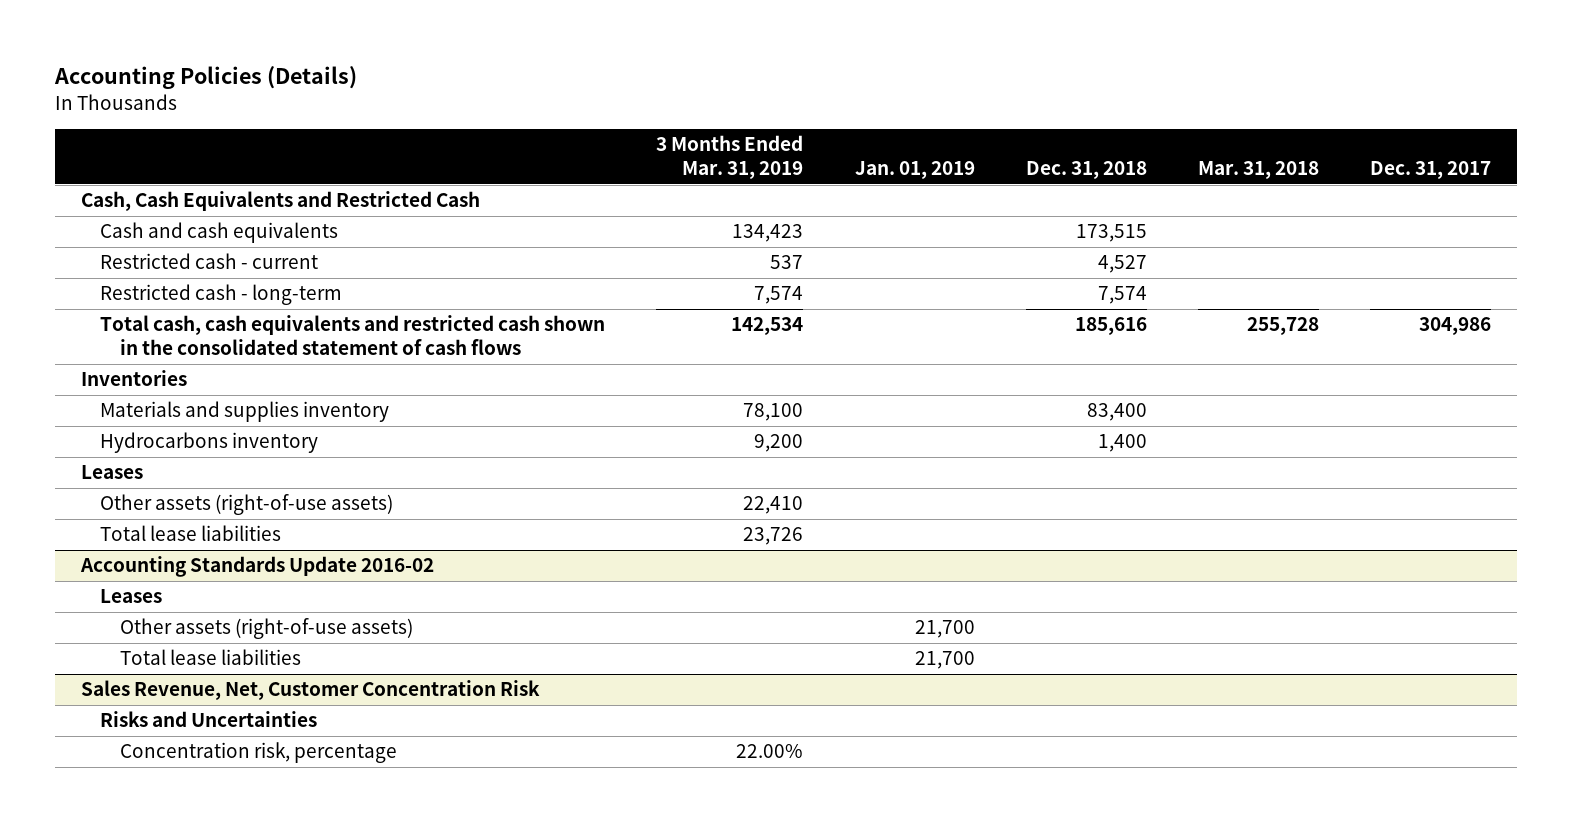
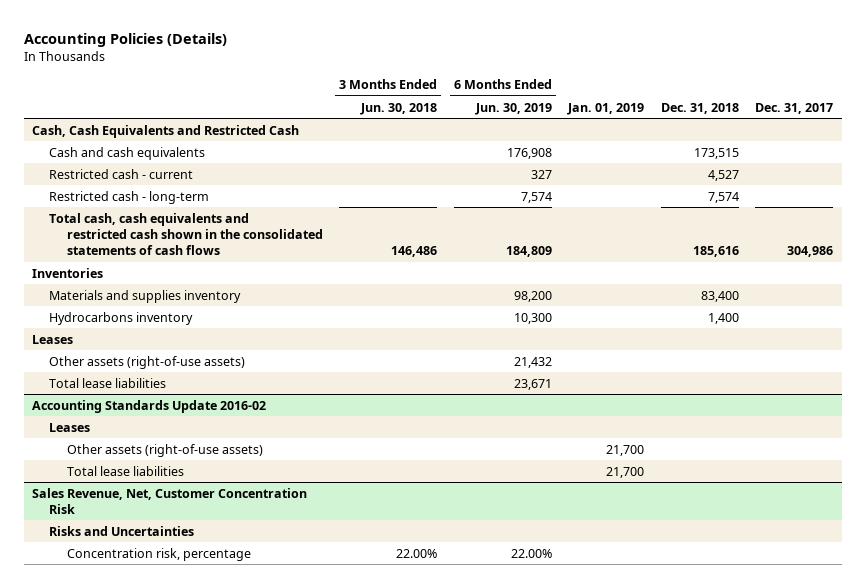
- | 3 Months Ended Mar. 31, 2019 | Jan. 01, 2019 | Dec. 31, 2018 | Mar. 31, 2018 | Dec. 31, 2017
+ | 3 Months Ended Jun. 30, 2018 | 6 Months Ended Jun. 30, 2019 | Jan. 01, 2019 | Dec. 31, 2018 | Dec. 31, 2017
- Total cash, cash equivalents and restricted cash shown in the consolidated statement of cash flows | 142,534 | | 185,616 | 255,728 | 304,986
+ Total cash, cash equivalents and restricted cash shown in the consolidated statements of cash flows | 146,486 | 184,809 | | 185,616 | 304,986

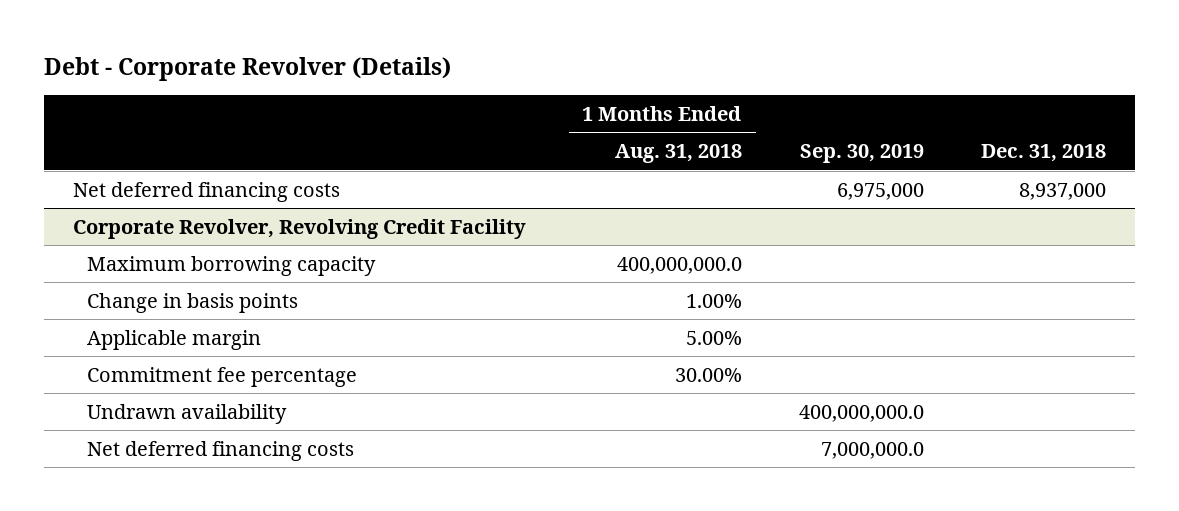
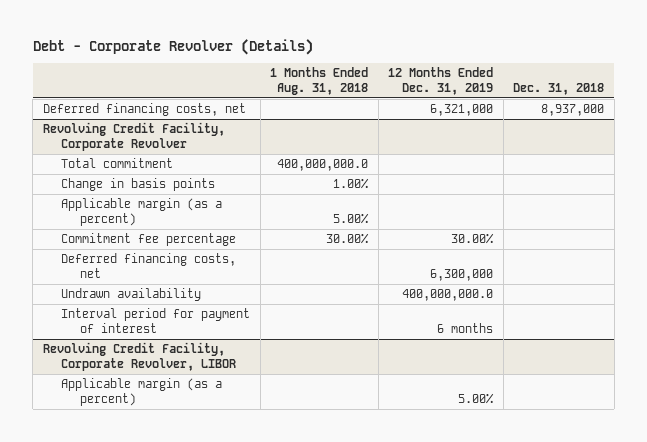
- | 1 Months Ended Aug. 31, 2018 | Sep. 30, 2019 | Dec. 31, 2018
+ | 1 Months Ended Aug. 31, 2018 | 12 Months Ended Dec. 31, 2019 | Dec. 31, 2018
- Net deferred financing costs | | 6,975,000 | 8,937,000
- Corporate Revolver, Revolving Credit Facility
- Maximum borrowing capacity | 400,000,000.0 | |
+ Deferred financing costs, net | | 6,321,000 | 8,937,000
+ Revolving Credit Facility, Corporate Revolver
+ Total commitment | 400,000,000.0 | |
- Applicable margin | 5.00% | |
+ Applicable margin (as a percent) | 5.00% | |
+ Deferred financing costs, net | | 6,300,000 |
- Net deferred financing costs | | 7,000,000.0 |
+ Interval period for payment of interest | | 6 months |
+ Revolving Credit Facility, Corporate Revolver, LIBOR
+ Applicable margin (as a percent) | | 5.00% |

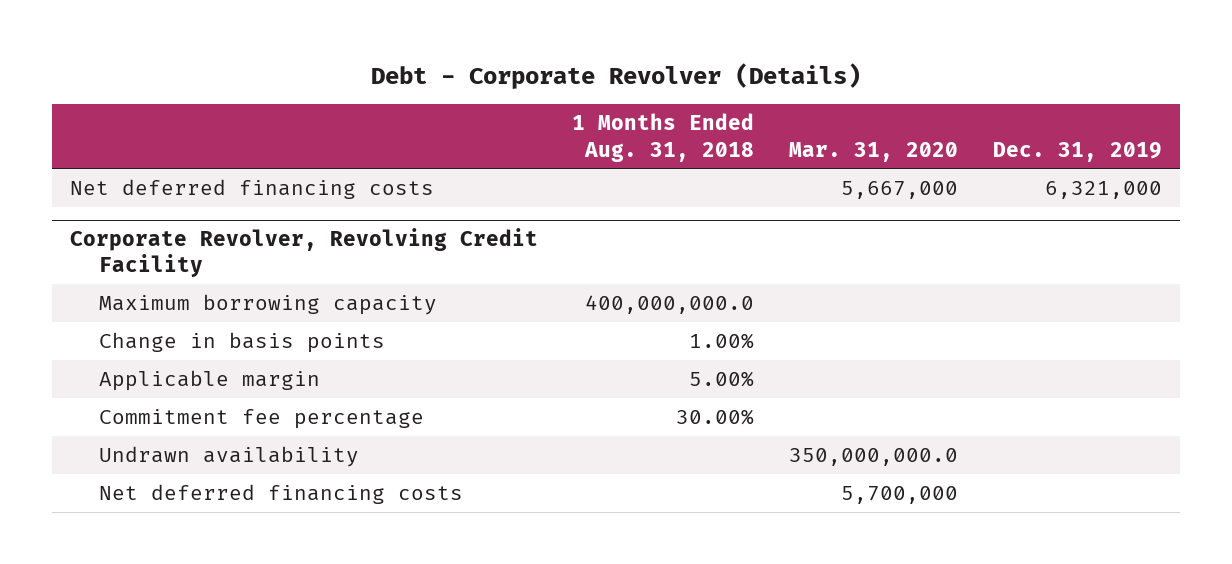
- | 1 Months Ended Aug. 31, 2018 | 12 Months Ended Dec. 31, 2019 | Dec. 31, 2018
+ | 1 Months Ended Aug. 31, 2018 | Mar. 31, 2020 | Dec. 31, 2019
- Deferred financing costs, net | | 6,321,000 | 8,937,000
- Revolving Credit Facility, Corporate Revolver
- Total commitment | 400,000,000.0 | |
+ Net deferred financing costs | | 5,667,000 | 6,321,000
+ Corporate Revolver, Revolving Credit Facility
+ Maximum borrowing capacity | 400,000,000.0 | |
- Applicable margin (as a percent) | 5.00% | |
+ Applicable margin | 5.00% | |
- Deferred financing costs, net | | 6,300,000 |
- Interval period for payment of interest | | 6 months |
- Revolving Credit Facility, Corporate Revolver, LIBOR
- Applicable margin (as a percent) | | 5.00% |
+ Net deferred financing costs | | 5,700,000 |

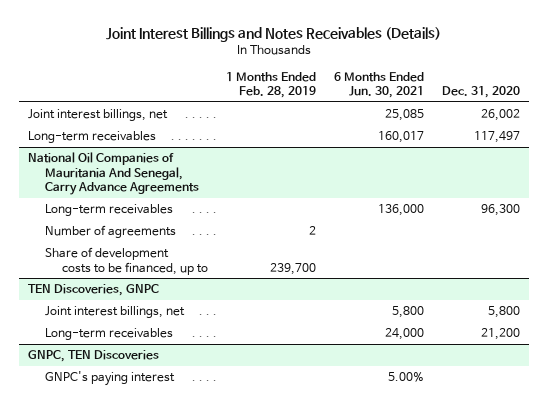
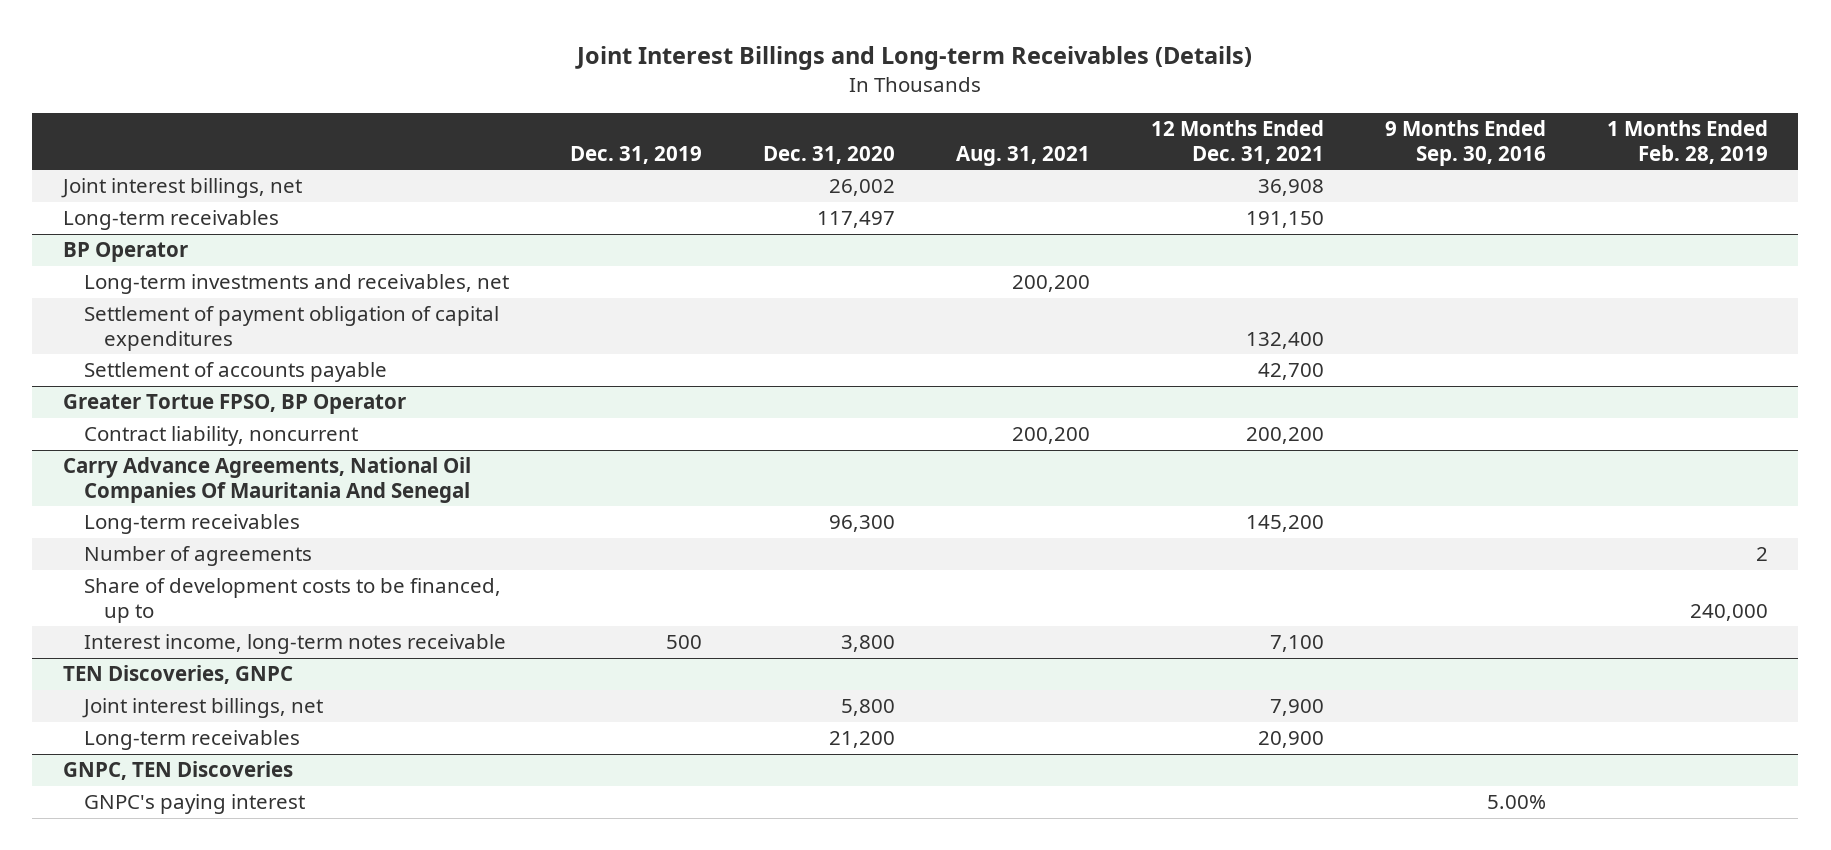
- Joint Interest Billings and Notes Receivables (Details)
+ Joint Interest Billings and Long-term Receivables (Details)
- | 1 Months Ended Feb. 28, 2019 | 6 Months Ended Jun. 30, 2021 | Dec. 31, 2020
+ | Dec. 31, 2019 | Dec. 31, 2020 | Aug. 31, 2021 | 12 Months Ended Dec. 31, 2021 | 9 Months Ended Sep. 30, 2016 | 1 Months Ended Feb. 28, 2019
- National Oil Companies of Mauritania And Senegal, Carry Advance Agreements
+ BP Operator
+ Long-term investments and receivables, net | | | 200,200 | | |
+ Settlement of payment obligation of capital expenditures | | | | 132,400 | |
+ Settlement of accounts payable | | | | 42,700 | |
+ Greater Tortue FPSO, BP Operator
+ Contract liability, noncurrent | | | 200,200 | 200,200 | |
+ Carry Advance Agreements, National Oil Companies Of Mauritania And Senegal
- Share of development costs to be financed, up to | 239,700 | |
+ Share of development costs to be financed, up to | | | | | | 240,000
+ Interest income, long-term notes receivable | 500 | 3,800 | | 7,100 | |

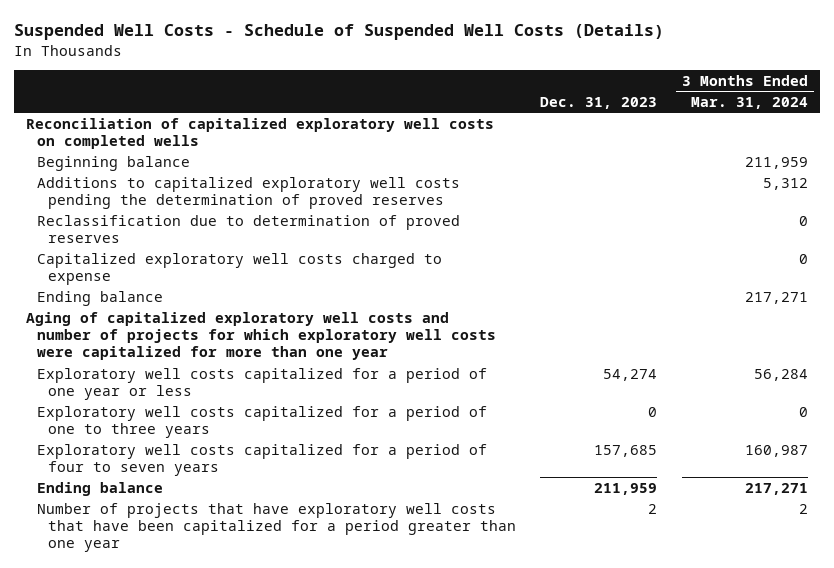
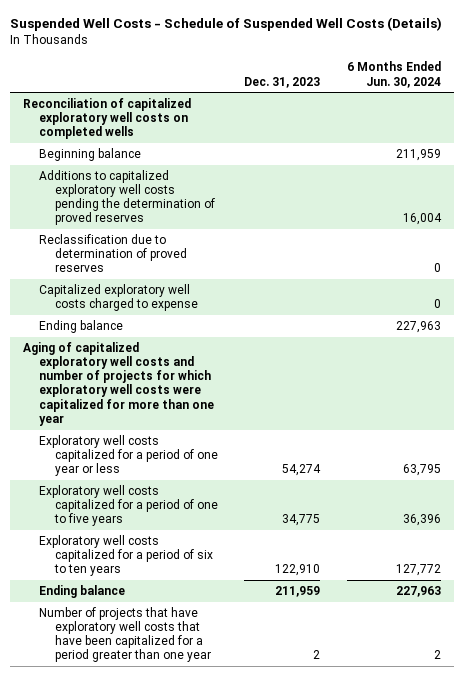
- | Dec. 31, 2023 | 3 Months Ended Mar. 31, 2024
+ | Dec. 31, 2023 | 6 Months Ended Jun. 30, 2024
- Exploratory well costs capitalized for a period of one to three years | 0 | 0
- Exploratory well costs capitalized for a period of four to seven years | 157,685 | 160,987
+ Exploratory well costs capitalized for a period of one to five years | 34,775 | 36,396
+ Exploratory well costs capitalized for a period of six to ten years | 122,910 | 127,772

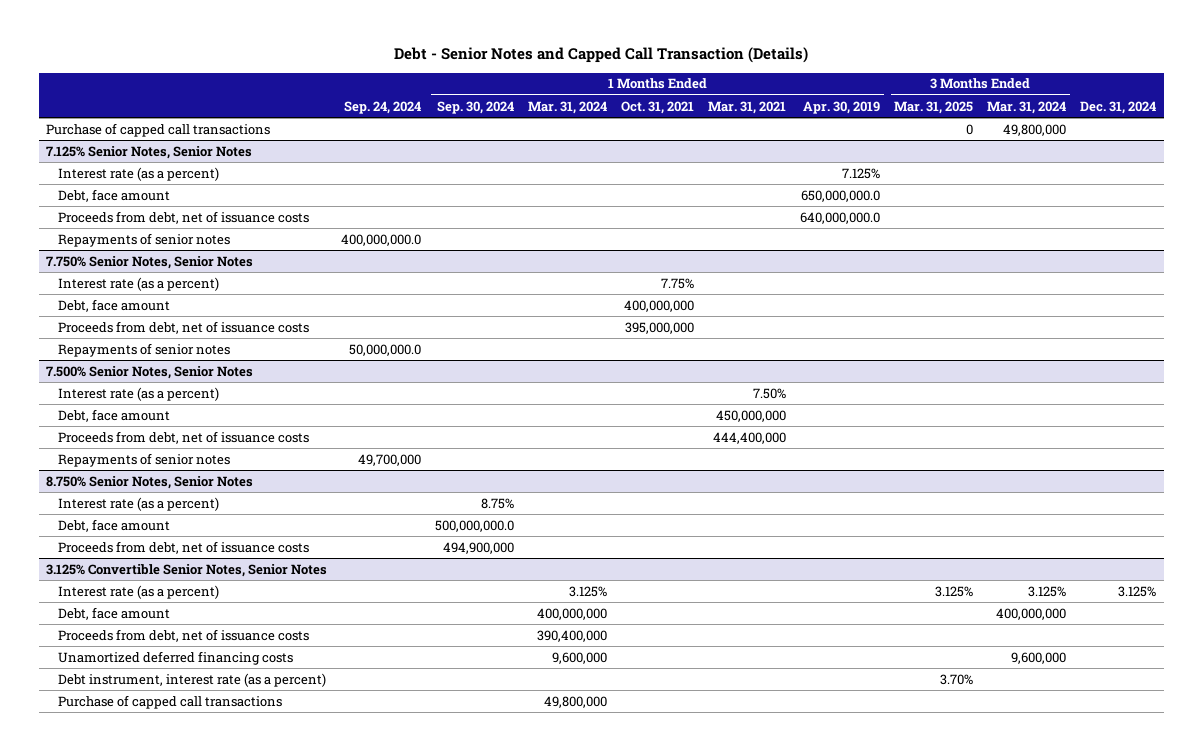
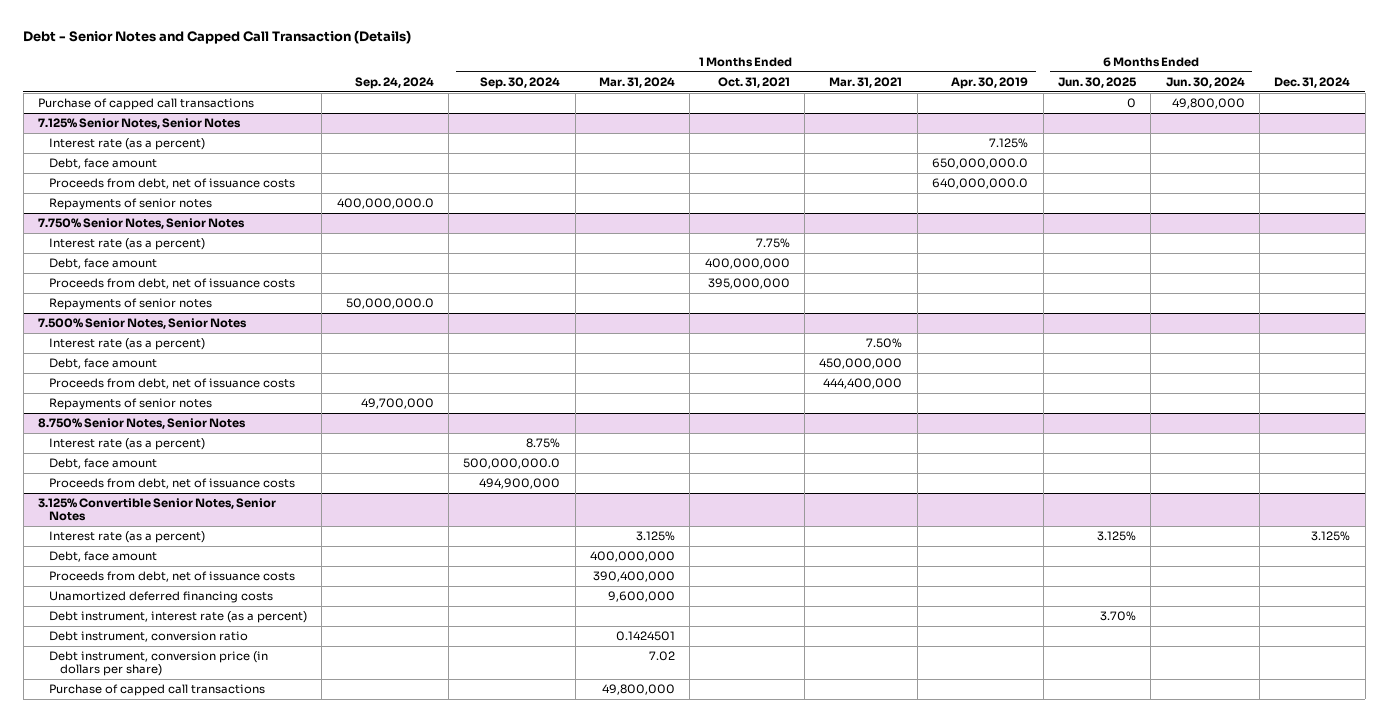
- | Sep. 24, 2024 | 1 Months Ended Sep. 30, 2024 | 1 Months Ended Mar. 31, 2024 | 1 Months Ended Oct. 31, 2021 | 1 Months Ended Mar. 31, 2021 | 1 Months Ended Apr. 30, 2019 | 3 Months Ended Mar. 31, 2025 | 3 Months Ended Mar. 31, 2024 | Dec. 31, 2024
+ | Sep. 24, 2024 | 1 Months Ended Sep. 30, 2024 | 1 Months Ended Mar. 31, 2024 | 1 Months Ended Oct. 31, 2021 | 1 Months Ended Mar. 31, 2021 | 1 Months Ended Apr. 30, 2019 | 6 Months Ended Jun. 30, 2025 | 6 Months Ended Jun. 30, 2024 | Dec. 31, 2024
@ 3.125% Convertible Senior Notes, Senior Notes
+ Debt instrument, conversion ratio | | | 0.1424501 | | | | | |
+ Debt instrument, conversion price (in dollars per share) | | | 7.02 | | | | | |

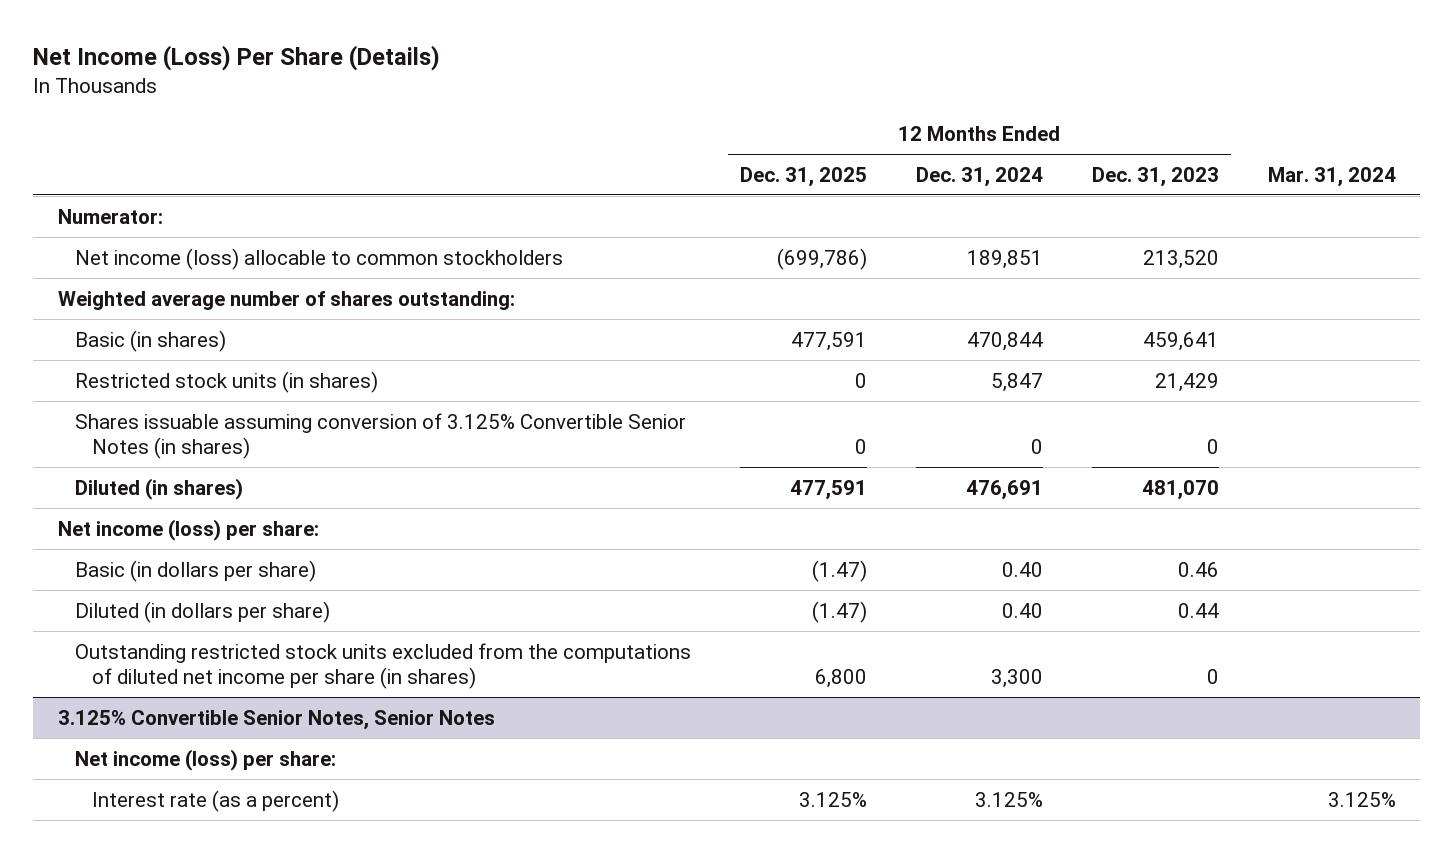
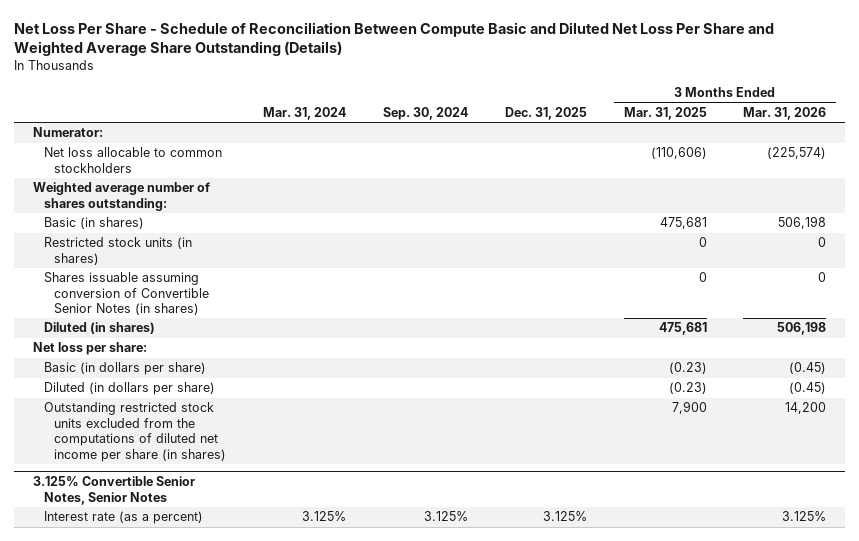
- Net Income (Loss) Per Share (Details)
+ Net Loss Per Share - Schedule of Reconciliation Between Compute Basic and Diluted Net Loss Per Share and Weighted Average Share Outstanding (Details)
- | 12 Months Ended Dec. 31, 2025 | 12 Months Ended Dec. 31, 2024 | 12 Months Ended Dec. 31, 2023 | Mar. 31, 2024
+ | Mar. 31, 2024 | Sep. 30, 2024 | Dec. 31, 2025 | 3 Months Ended Mar. 31, 2025 | 3 Months Ended Mar. 31, 2026
- Net income (loss) allocable to common stockholders | (699,786) | 189,851 | 213,520 |
+ Net loss allocable to common stockholders | | | | (110,606) | (225,574)
- Shares issuable assuming conversion of 3.125% Convertible Senior Notes (in shares) | 0 | 0 | 0 |
+ Shares issuable assuming conversion of Convertible Senior Notes (in shares) | | | | 0 | 0
- Net income (loss) per share:
+ Net loss per share:
@ 3.125% Convertible Senior Notes, Senior Notes
- Net income (loss) per share:

